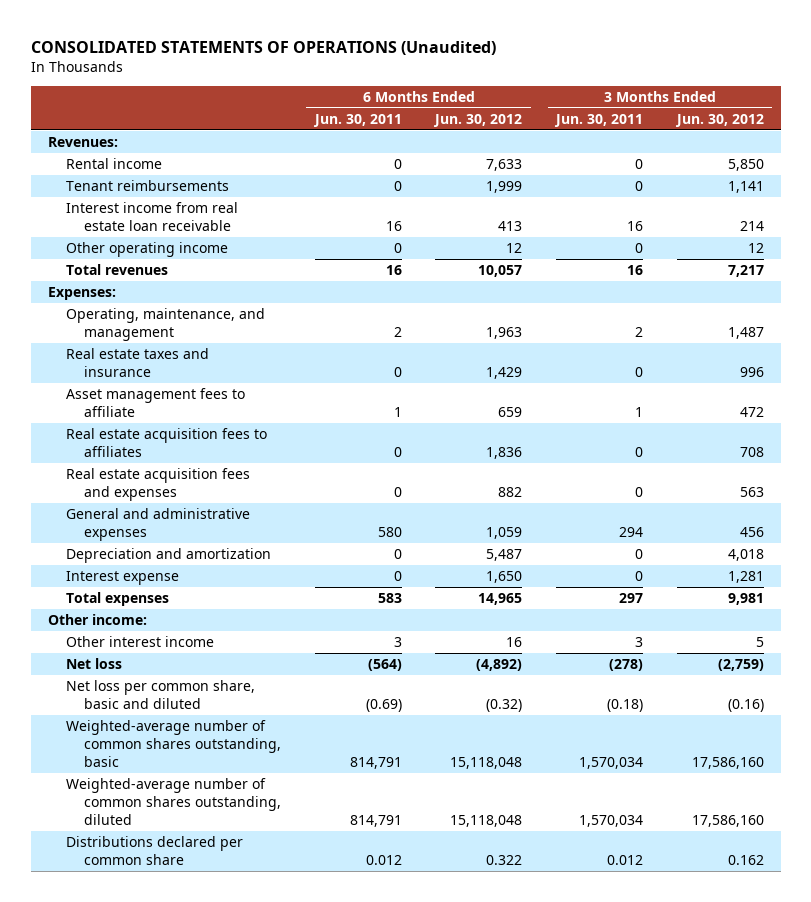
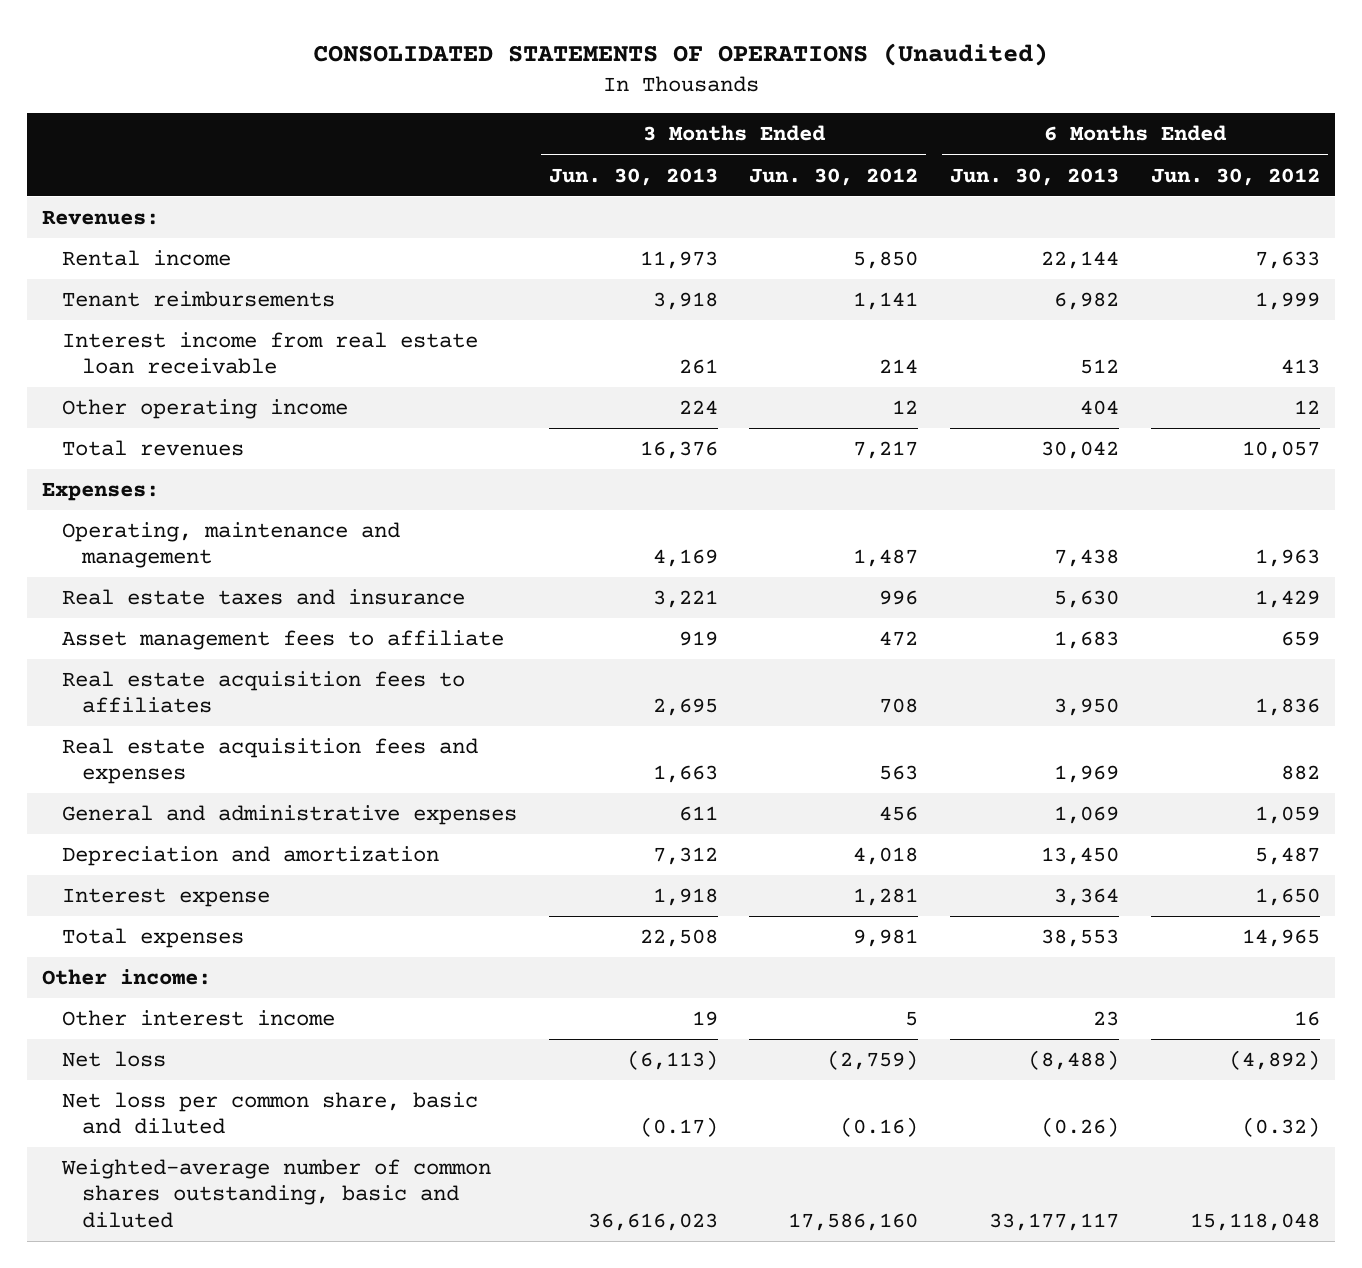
- | 6 Months Ended Jun. 30, 2011 | 6 Months Ended Jun. 30, 2012 | 3 Months Ended Jun. 30, 2011 | 3 Months Ended Jun. 30, 2012
+ | 3 Months Ended Jun. 30, 2013 | 3 Months Ended Jun. 30, 2012 | 6 Months Ended Jun. 30, 2013 | 6 Months Ended Jun. 30, 2012
- Operating, maintenance, and management | 2 | 1,963 | 2 | 1,487
+ Operating, maintenance and management | 4,169 | 1,487 | 7,438 | 1,963
- Weighted-average number of common shares outstanding, basic | 814,791 | 15,118,048 | 1,570,034 | 17,586,160
- Weighted-average number of common shares outstanding, diluted | 814,791 | 15,118,048 | 1,570,034 | 17,586,160
- Distributions declared per common share | 0.012 | 0.322 | 0.012 | 0.162
+ Weighted-average number of common shares outstanding, basic and diluted | 36,616,023 | 17,586,160 | 33,177,117 | 15,118,048

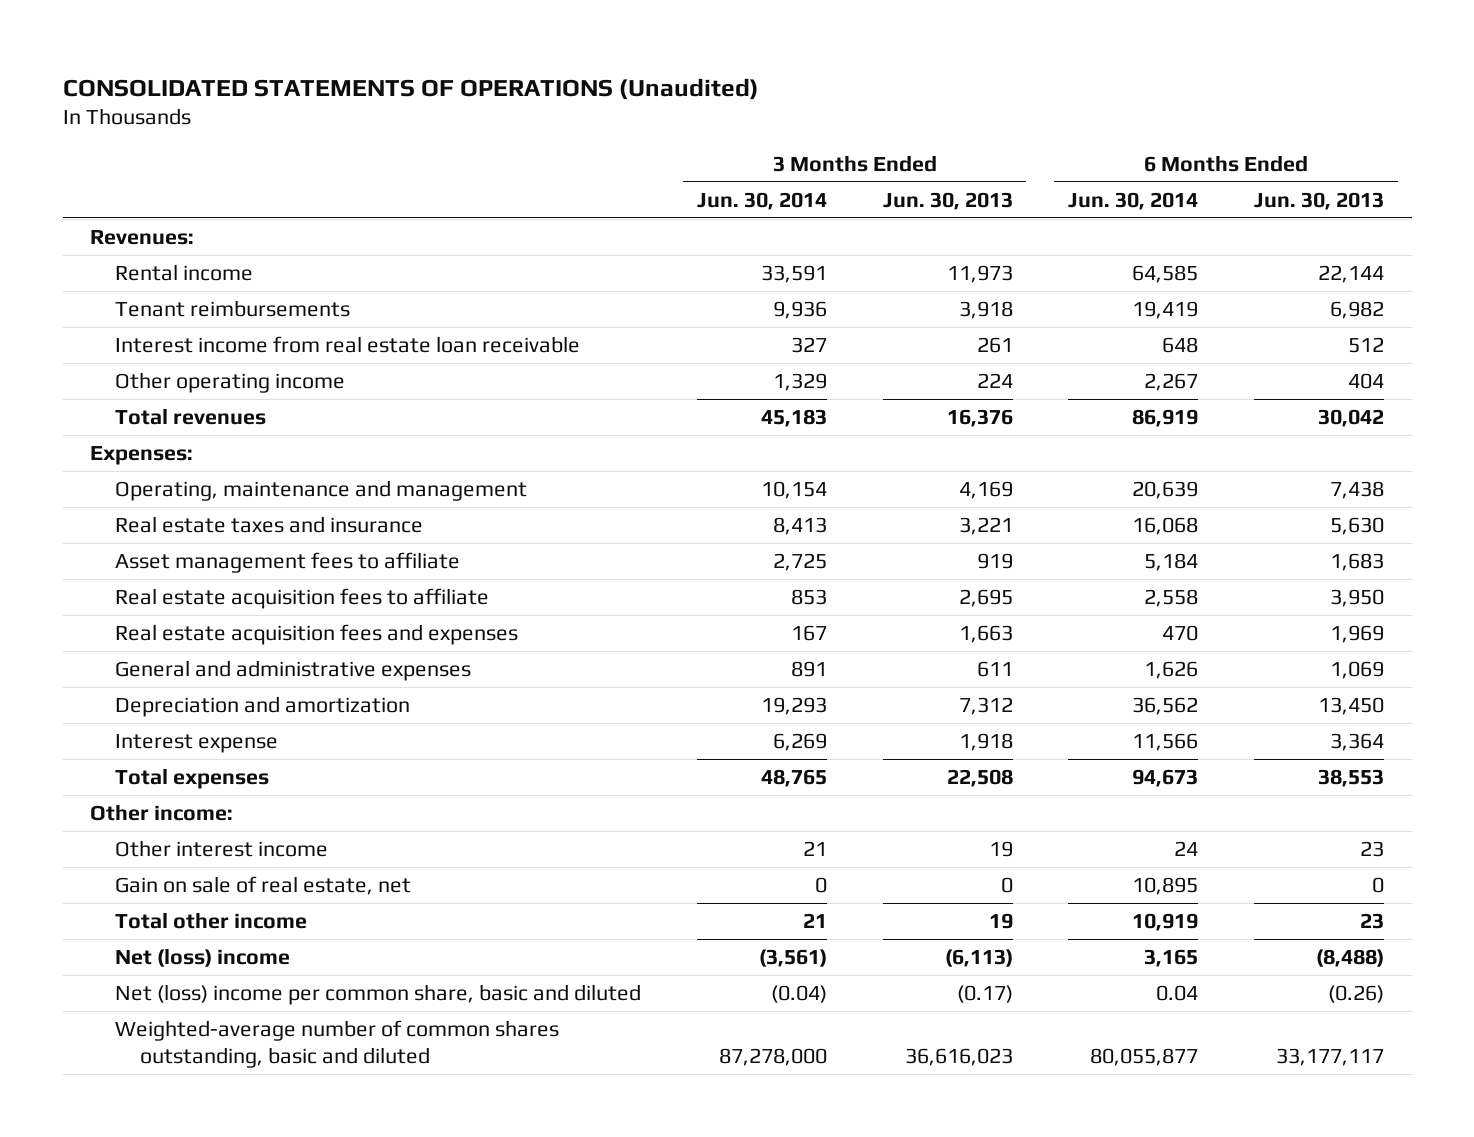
- | 3 Months Ended Jun. 30, 2013 | 3 Months Ended Jun. 30, 2012 | 6 Months Ended Jun. 30, 2013 | 6 Months Ended Jun. 30, 2012
+ | 3 Months Ended Jun. 30, 2014 | 3 Months Ended Jun. 30, 2013 | 6 Months Ended Jun. 30, 2014 | 6 Months Ended Jun. 30, 2013
- Real estate acquisition fees to affiliates | 2,695 | 708 | 3,950 | 1,836
+ Real estate acquisition fees to affiliate | 853 | 2,695 | 2,558 | 3,950
- Net loss | (6,113) | (2,759) | (8,488) | (4,892)
- Net loss per common share, basic and diluted | (0.17) | (0.16) | (0.26) | (0.32)
+ Gain on sale of real estate, net | 0 | 0 | 10,895 | 0
+ Total other income | 21 | 19 | 10,919 | 23
+ Net (loss) income | (3,561) | (6,113) | 3,165 | (8,488)
+ Net (loss) income per common share, basic and diluted | (0.04) | (0.17) | 0.04 | (0.26)

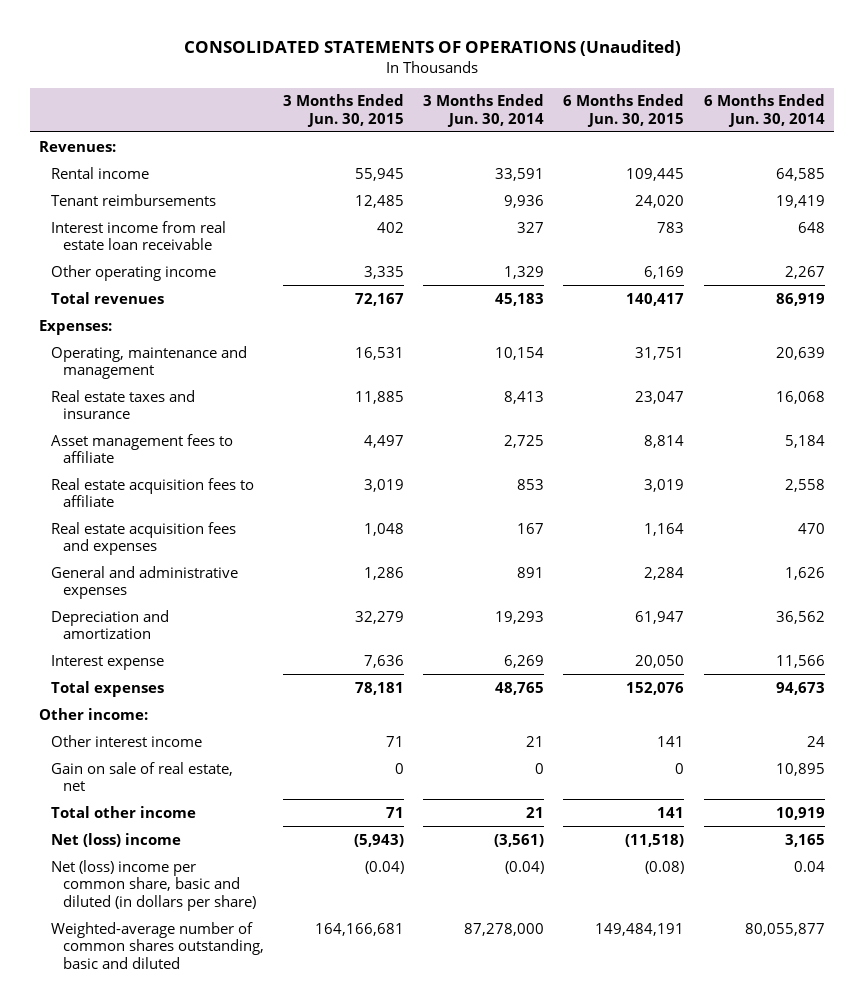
- | 3 Months Ended Jun. 30, 2014 | 3 Months Ended Jun. 30, 2013 | 6 Months Ended Jun. 30, 2014 | 6 Months Ended Jun. 30, 2013
+ | 3 Months Ended Jun. 30, 2015 | 3 Months Ended Jun. 30, 2014 | 6 Months Ended Jun. 30, 2015 | 6 Months Ended Jun. 30, 2014
- Net (loss) income per common share, basic and diluted | (0.04) | (0.17) | 0.04 | (0.26)
+ Net (loss) income per common share, basic and diluted (in dollars per share) | (0.04) | (0.04) | (0.08) | 0.04

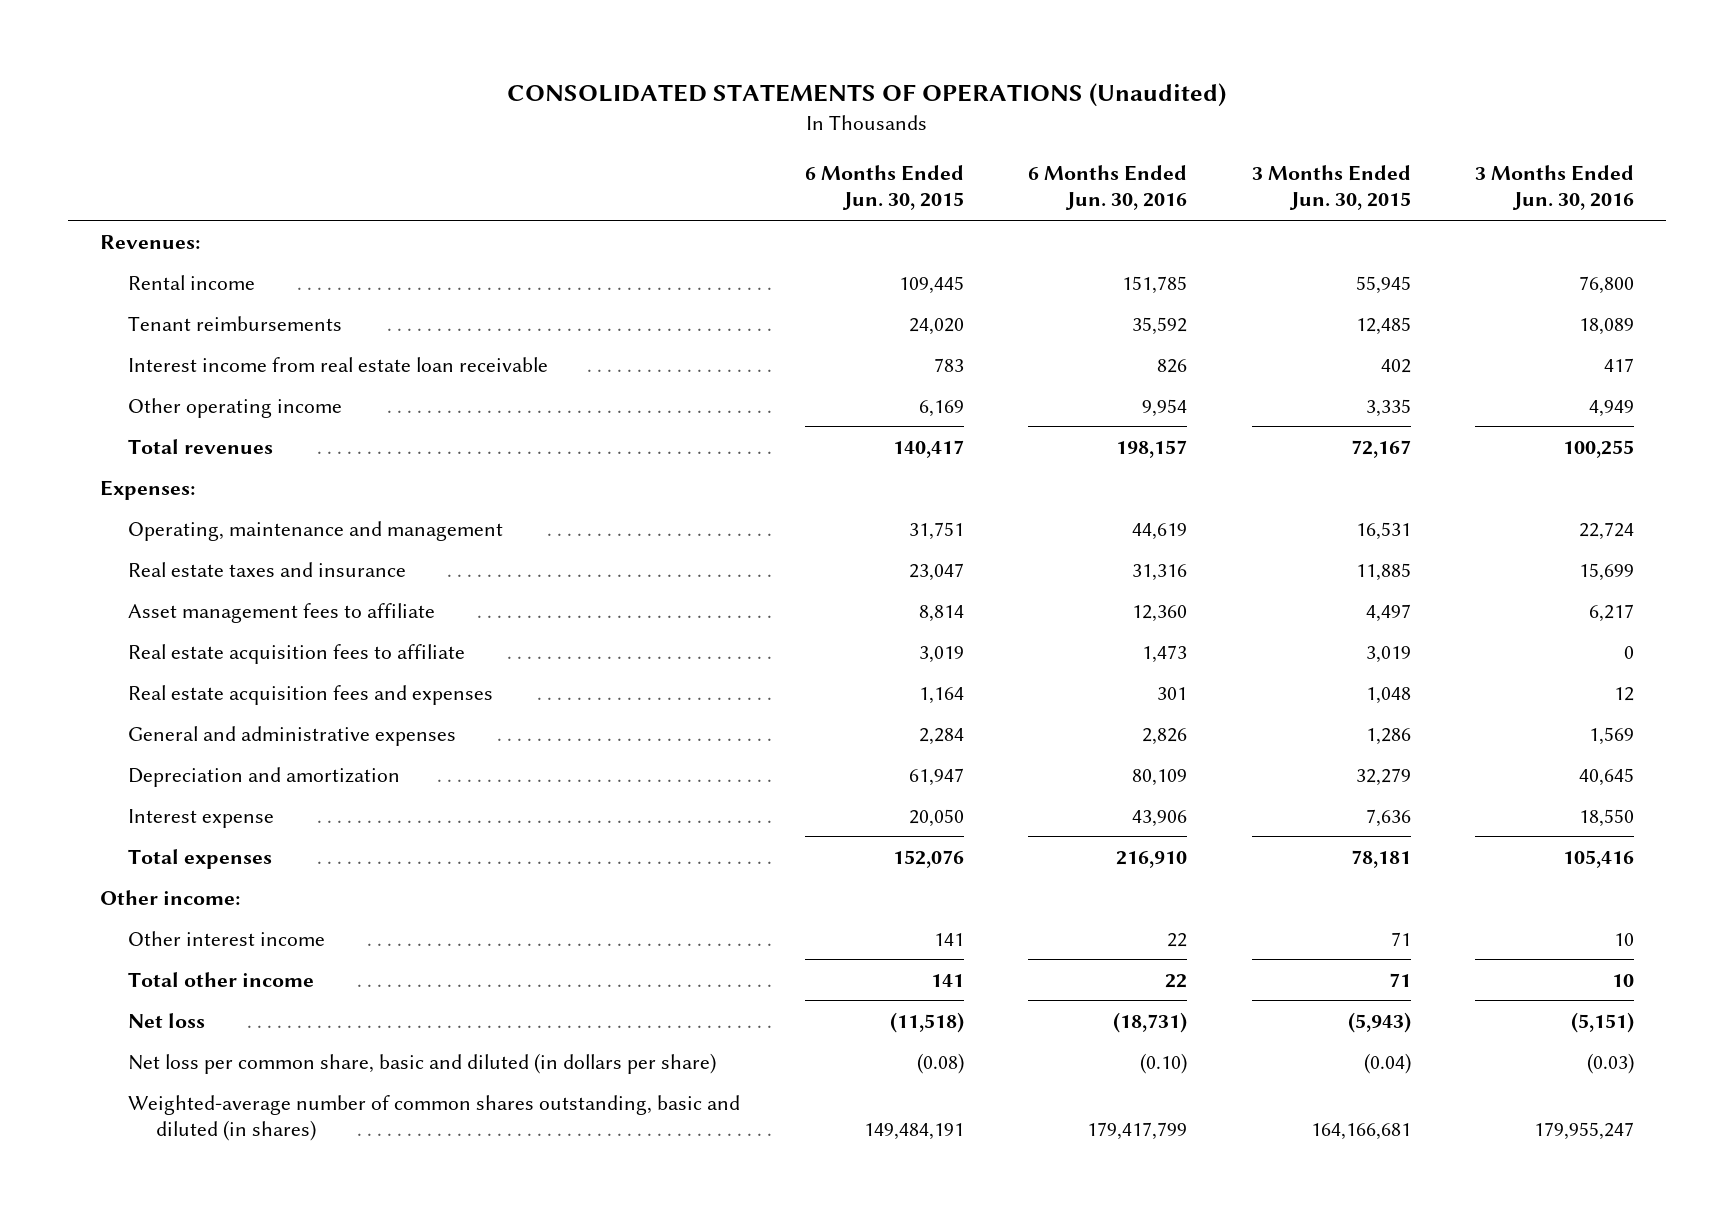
- | 3 Months Ended Jun. 30, 2015 | 3 Months Ended Jun. 30, 2014 | 6 Months Ended Jun. 30, 2015 | 6 Months Ended Jun. 30, 2014
+ | 6 Months Ended Jun. 30, 2015 | 6 Months Ended Jun. 30, 2016 | 3 Months Ended Jun. 30, 2015 | 3 Months Ended Jun. 30, 2016
- Gain on sale of real estate, net | 0 | 0 | 0 | 10,895
- Net (loss) income | (5,943) | (3,561) | (11,518) | 3,165
- Net (loss) income per common share, basic and diluted (in dollars per share) | (0.04) | (0.04) | (0.08) | 0.04
- Weighted-average number of common shares outstanding, basic and diluted | 164,166,681 | 87,278,000 | 149,484,191 | 80,055,877
+ Net loss | (11,518) | (18,731) | (5,943) | (5,151)
+ Net loss per common share, basic and diluted (in dollars per share) | (0.08) | (0.10) | (0.04) | (0.03)
+ Weighted-average number of common shares outstanding, basic and diluted (in shares) | 149,484,191 | 179,417,799 | 164,166,681 | 179,955,247

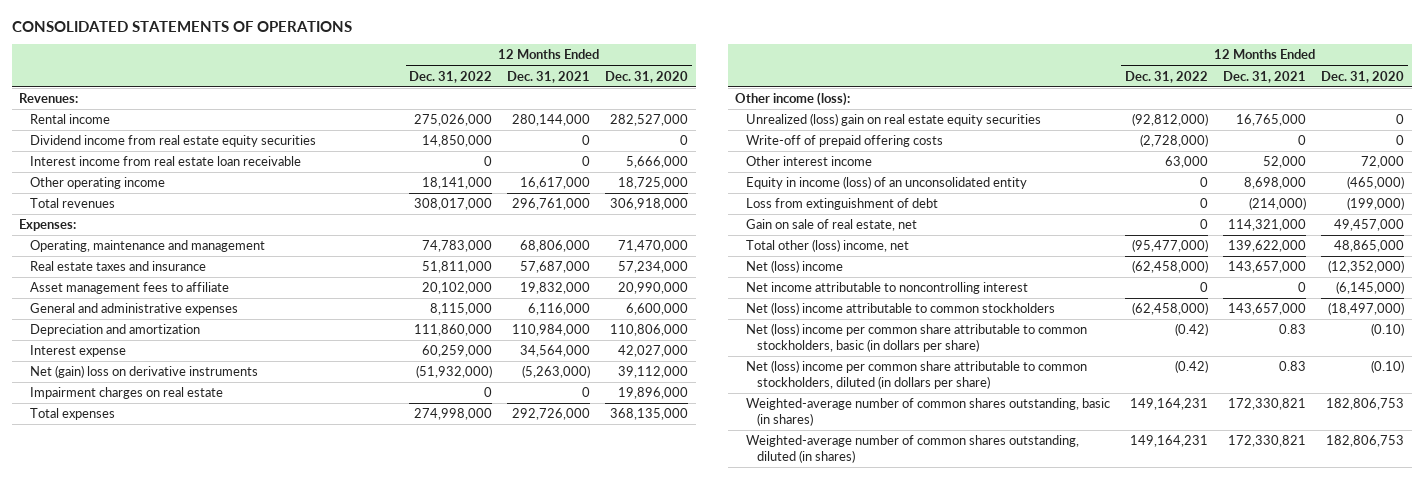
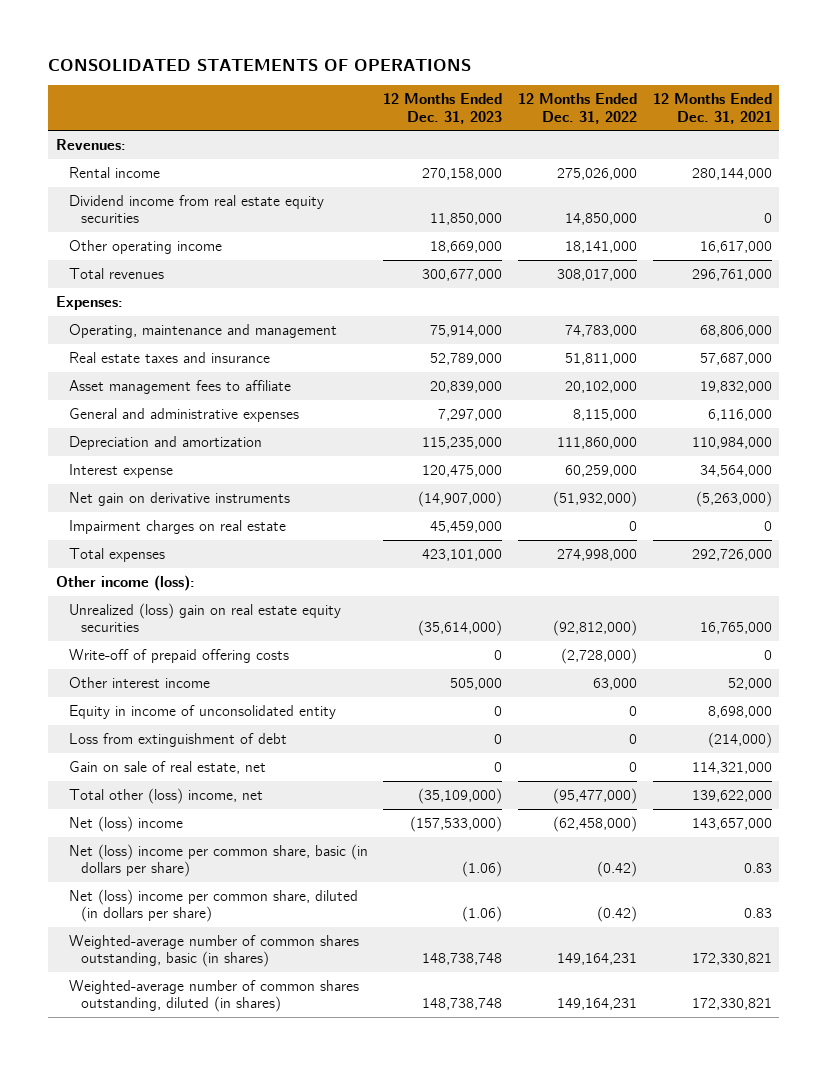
- | 12 Months Ended Dec. 31, 2022 | 12 Months Ended Dec. 31, 2021 | 12 Months Ended Dec. 31, 2020
+ | 12 Months Ended Dec. 31, 2023 | 12 Months Ended Dec. 31, 2022 | 12 Months Ended Dec. 31, 2021
- Interest income from real estate loan receivable | 0 | 0 | 5,666,000
- Net (gain) loss on derivative instruments | (51,932,000) | (5,263,000) | 39,112,000
+ Net gain on derivative instruments | (14,907,000) | (51,932,000) | (5,263,000)
- Equity in income (loss) of an unconsolidated entity | 0 | 8,698,000 | (465,000)
+ Equity in income of unconsolidated entity | 0 | 0 | 8,698,000
- Net income attributable to noncontrolling interest | 0 | 0 | (6,145,000)
- Net (loss) income attributable to common stockholders | (62,458,000) | 143,657,000 | (18,497,000)
- Net (loss) income per common share attributable to common stockholders, basic (in dollars per share) | (0.42) | 0.83 | (0.10)
- Net (loss) income per common share attributable to common stockholders, diluted (in dollars per share) | (0.42) | 0.83 | (0.10)
+ Net (loss) income per common share, basic (in dollars per share) | (1.06) | (0.42) | 0.83
+ Net (loss) income per common share, diluted (in dollars per share) | (1.06) | (0.42) | 0.83

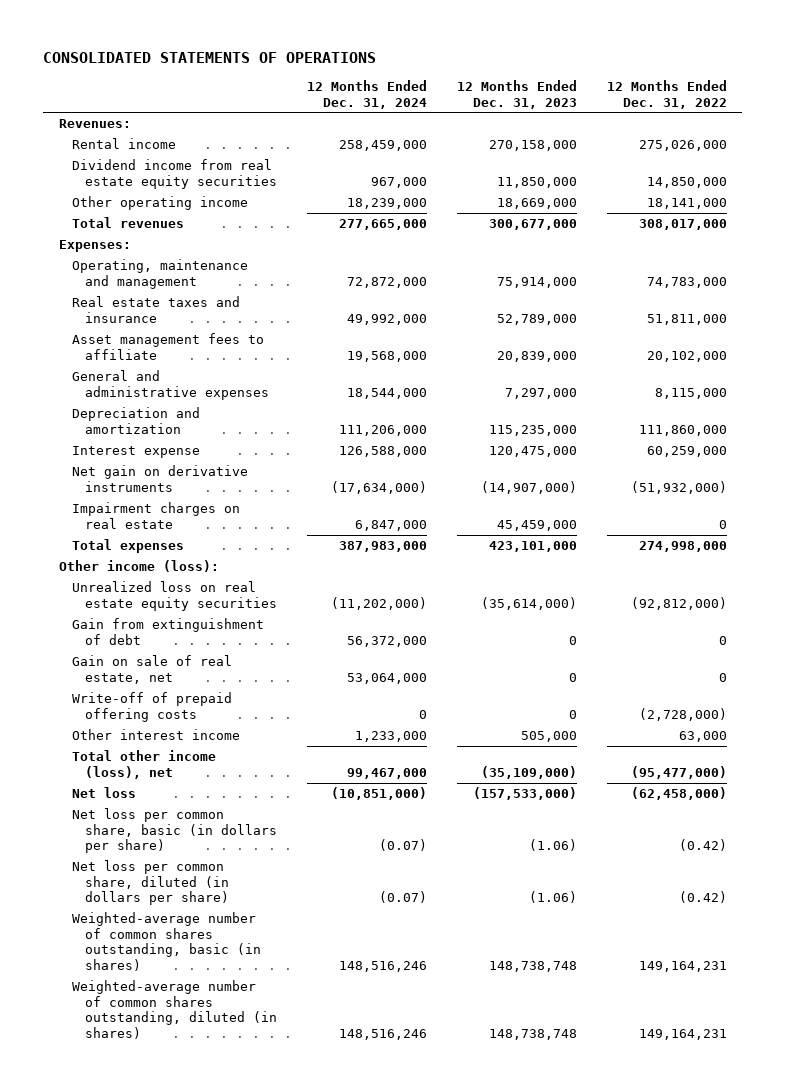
- | 12 Months Ended Dec. 31, 2023 | 12 Months Ended Dec. 31, 2022 | 12 Months Ended Dec. 31, 2021
+ | 12 Months Ended Dec. 31, 2024 | 12 Months Ended Dec. 31, 2023 | 12 Months Ended Dec. 31, 2022
- Unrealized (loss) gain on real estate equity securities | (35,614,000) | (92,812,000) | 16,765,000
+ Unrealized loss on real estate equity securities | (11,202,000) | (35,614,000) | (92,812,000)
+ Gain from extinguishment of debt | 56,372,000 | 0 | 0
moved up: Gain on sale of real estate, net | 53,064,000 | 0 | 0
- Equity in income of unconsolidated entity | 0 | 0 | 8,698,000
- Loss from extinguishment of debt | 0 | 0 | (214,000)
- Total other (loss) income, net | (35,109,000) | (95,477,000) | 139,622,000
- Net (loss) income | (157,533,000) | (62,458,000) | 143,657,000
- Net (loss) income per common share, basic (in dollars per share) | (1.06) | (0.42) | 0.83
- Net (loss) income per common share, diluted (in dollars per share) | (1.06) | (0.42) | 0.83
+ Total other income (loss), net | 99,467,000 | (35,109,000) | (95,477,000)
+ Net loss | (10,851,000) | (157,533,000) | (62,458,000)
+ Net loss per common share, basic (in dollars per share) | (0.07) | (1.06) | (0.42)
+ Net loss per common share, diluted (in dollars per share) | (0.07) | (1.06) | (0.42)

